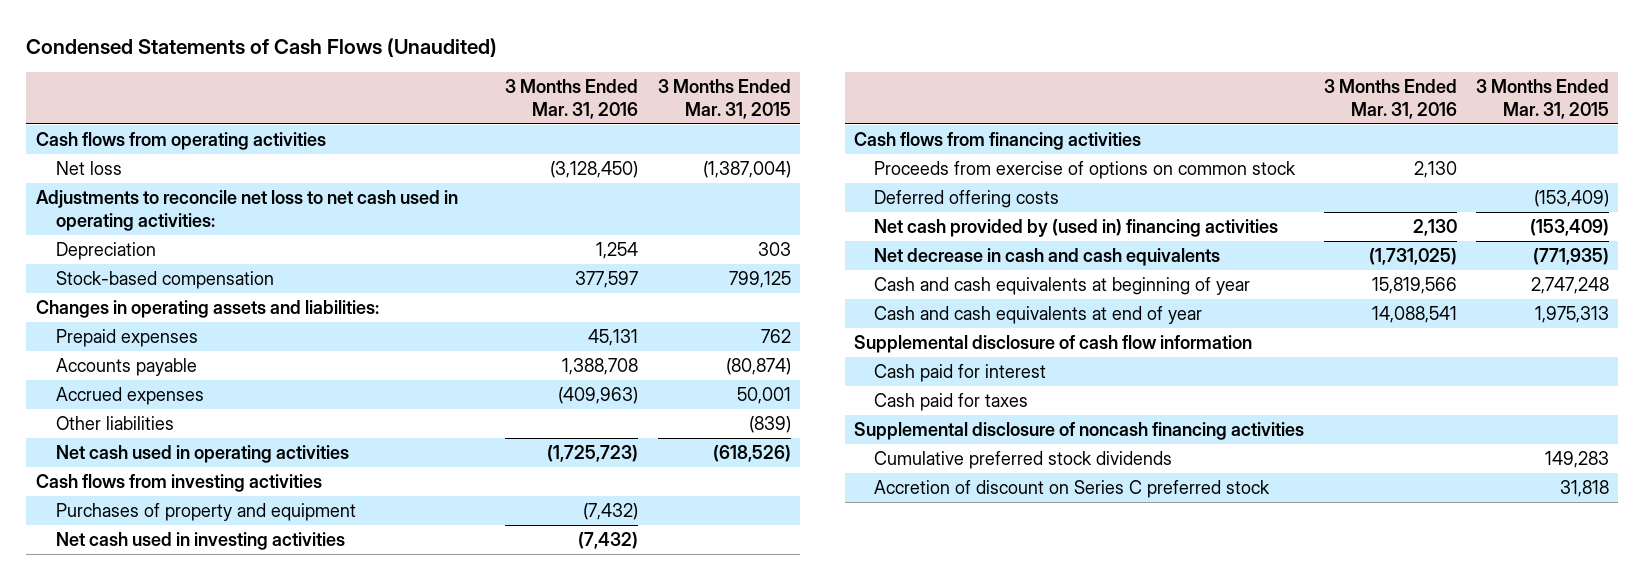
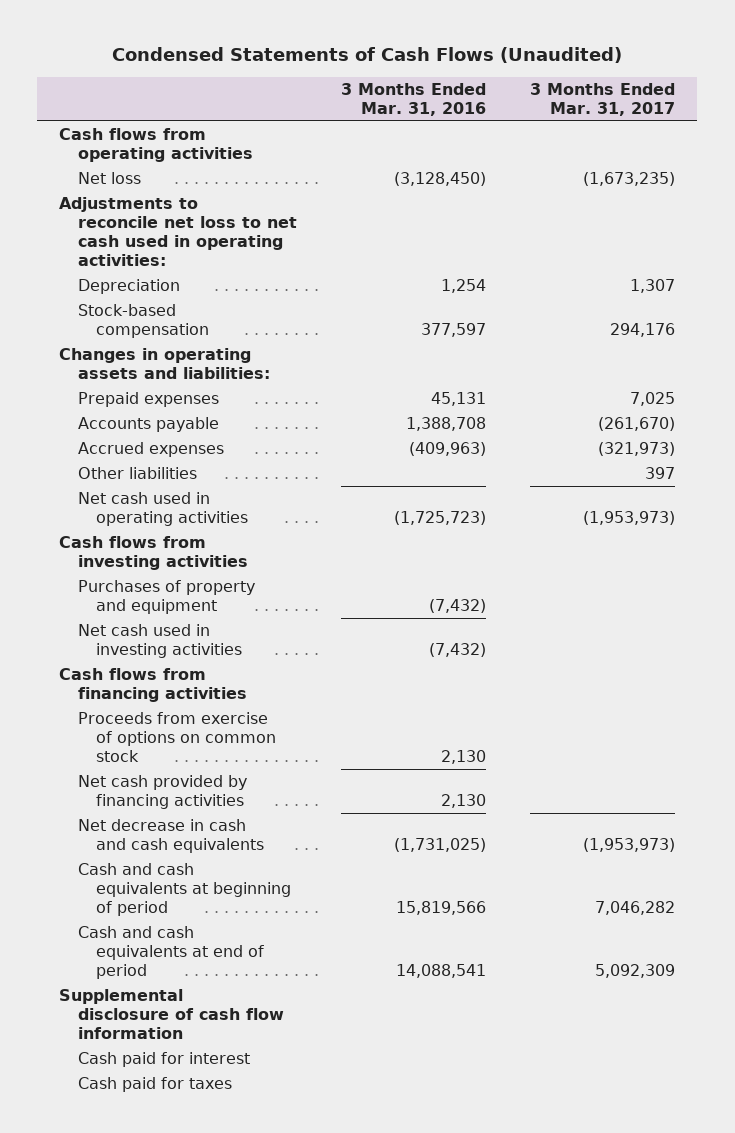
- | 3 Months Ended Mar. 31, 2016 | 3 Months Ended Mar. 31, 2015
+ | 3 Months Ended Mar. 31, 2016 | 3 Months Ended Mar. 31, 2017
- Deferred offering costs | | (153,409)
- Net cash provided by (used in) financing activities | 2,130 | (153,409)
+ Net cash provided by financing activities | 2,130 |
- Cash and cash equivalents at beginning of year | 15,819,566 | 2,747,248
- Cash and cash equivalents at end of year | 14,088,541 | 1,975,313
+ Cash and cash equivalents at beginning of period | 15,819,566 | 7,046,282
+ Cash and cash equivalents at end of period | 14,088,541 | 5,092,309
- Supplemental disclosure of noncash financing activities
- Cumulative preferred stock dividends | | 149,283
- Accretion of discount on Series C preferred stock | | 31,818

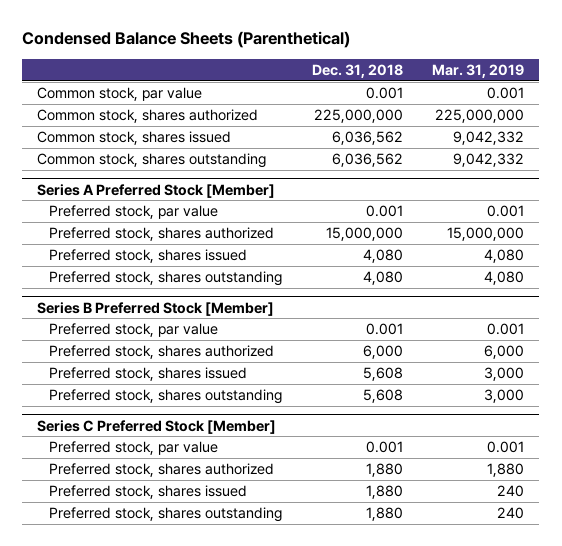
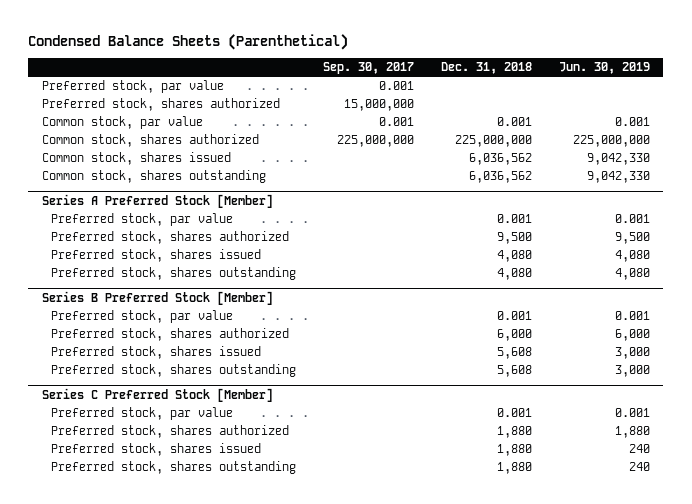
- | Dec. 31, 2018 | Mar. 31, 2019
+ | Sep. 30, 2017 | Dec. 31, 2018 | Jun. 30, 2019
+ Preferred stock, par value | 0.001 | |
+ Preferred stock, shares authorized | 15,000,000 | |
@ Series A Preferred Stock [Member]
- Preferred stock, shares authorized | 15,000,000 | 15,000,000
+ Preferred stock, shares authorized | | 9,500 | 9,500

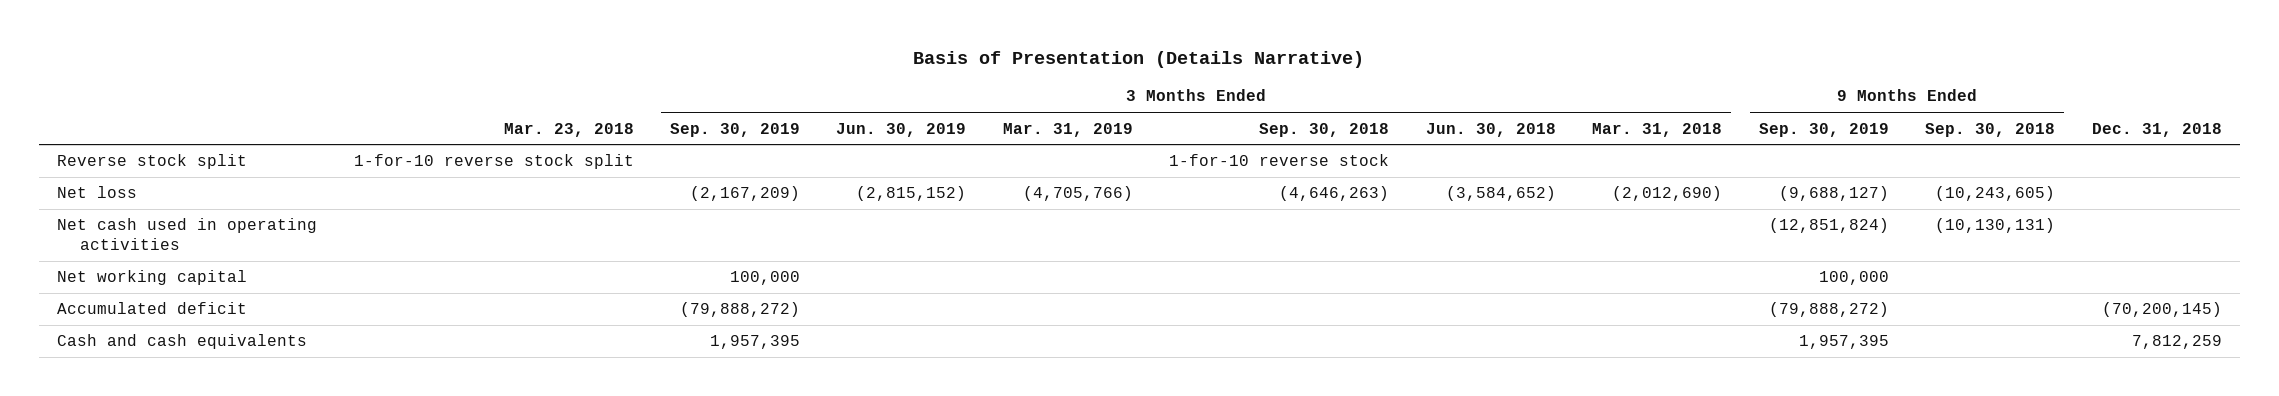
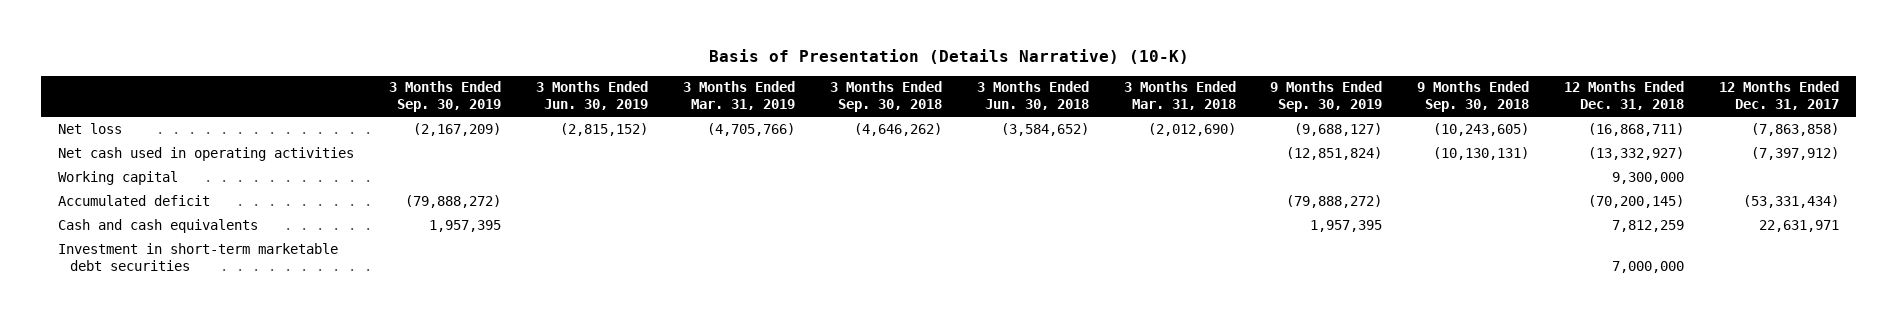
- Basis of Presentation (Details Narrative)
+ Basis of Presentation (Details Narrative) (10-K)
- | Mar. 23, 2018 | 3 Months Ended Sep. 30, 2019 | 3 Months Ended Jun. 30, 2019 | 3 Months Ended Mar. 31, 2019 | 3 Months Ended Sep. 30, 2018 | 3 Months Ended Jun. 30, 2018 | 3 Months Ended Mar. 31, 2018 | 9 Months Ended Sep. 30, 2019 | 9 Months Ended Sep. 30, 2018 | Dec. 31, 2018
+ | 3 Months Ended Sep. 30, 2019 | 3 Months Ended Jun. 30, 2019 | 3 Months Ended Mar. 31, 2019 | 3 Months Ended Sep. 30, 2018 | 3 Months Ended Jun. 30, 2018 | 3 Months Ended Mar. 31, 2018 | 9 Months Ended Sep. 30, 2019 | 9 Months Ended Sep. 30, 2018 | 12 Months Ended Dec. 31, 2018 | 12 Months Ended Dec. 31, 2017
- Reverse stock split | 1-for-10 reverse stock split | | | | 1-for-10 reverse stock | | | | |
- Net loss | | (2,167,209) | (2,815,152) | (4,705,766) | (4,646,263) | (3,584,652) | (2,012,690) | (9,688,127) | (10,243,605) |
+ Net loss | (2,167,209) | (2,815,152) | (4,705,766) | (4,646,262) | (3,584,652) | (2,012,690) | (9,688,127) | (10,243,605) | (16,868,711) | (7,863,858)
- Net working capital | | 100,000 | | | | | | 100,000 | |
+ Working capital | | | | | | | | | 9,300,000 |
+ Investment in short-term marketable debt securities | | | | | | | | | 7,000,000 |

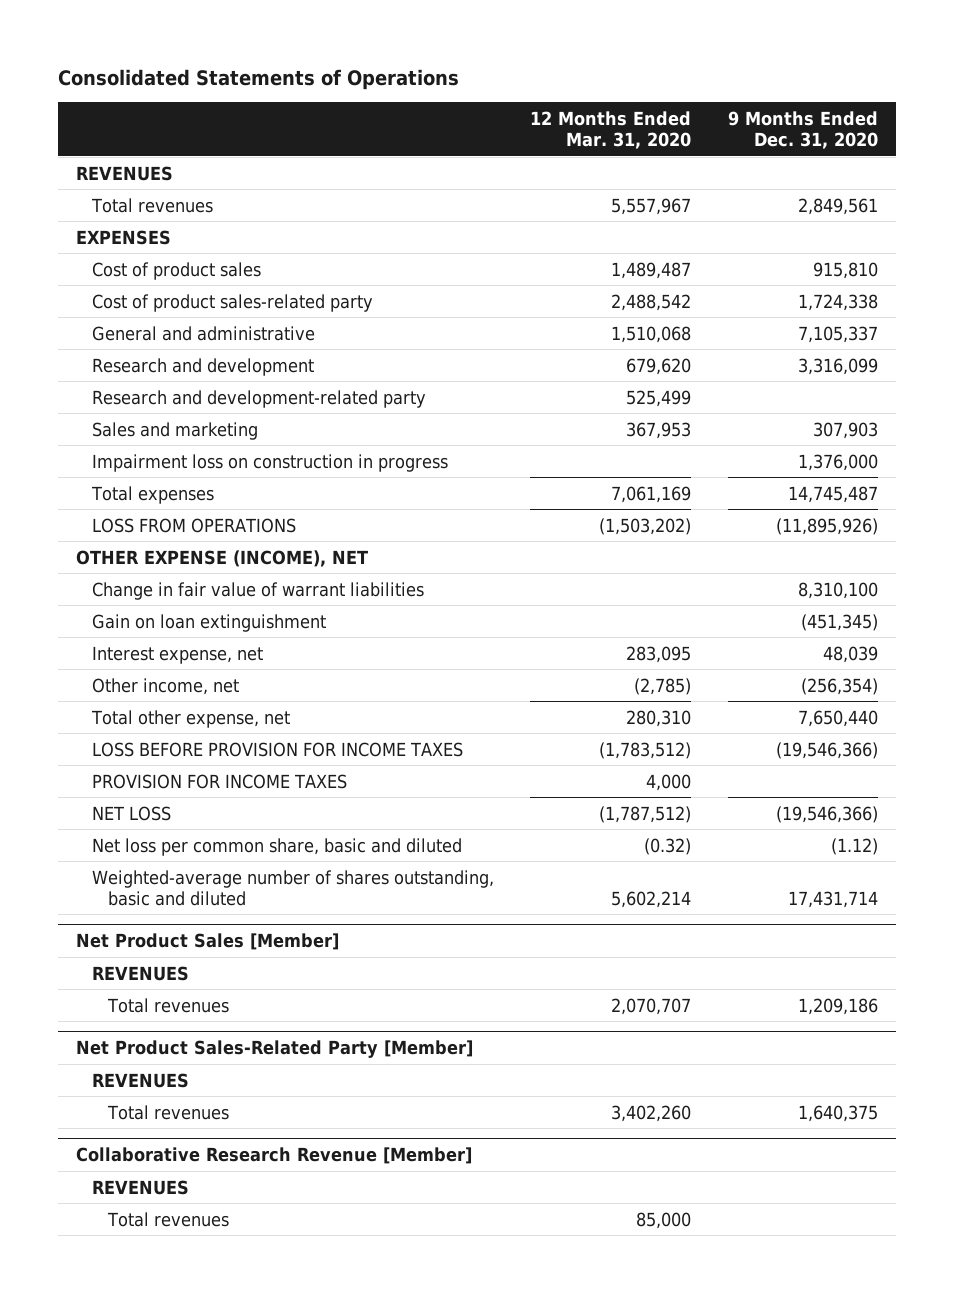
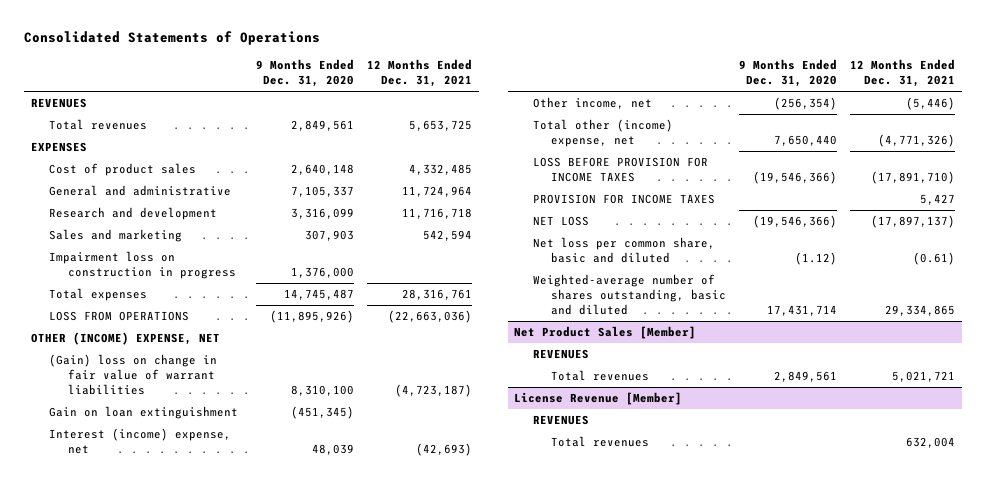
- | 12 Months Ended Mar. 31, 2020 | 9 Months Ended Dec. 31, 2020
+ | 9 Months Ended Dec. 31, 2020 | 12 Months Ended Dec. 31, 2021
- Cost of product sales | 1,489,487 | 915,810
- Cost of product sales-related party | 2,488,542 | 1,724,338
+ Cost of product sales | 2,640,148 | 4,332,485
- Research and development-related party | 525,499 |
- OTHER EXPENSE (INCOME), NET
- Change in fair value of warrant liabilities | | 8,310,100
+ OTHER (INCOME) EXPENSE, NET
+ (Gain) loss on change in fair value of warrant liabilities | 8,310,100 | (4,723,187)
- Interest expense, net | 283,095 | 48,039
+ Interest (income) expense, net | 48,039 | (42,693)
- Total other expense, net | 280,310 | 7,650,440
+ Total other (income) expense, net | 7,650,440 | (4,771,326)
@ Net Product Sales [Member]
- Total revenues | 2,070,707 | 1,209,186
- Net Product Sales-Related Party [Member]
- REVENUES
- Total revenues | 3,402,260 | 1,640,375
- Collaborative Research Revenue [Member]
@ Net Product Sales [Member]
+ Total revenues | 2,849,561 | 5,021,721
+ License Revenue [Member]

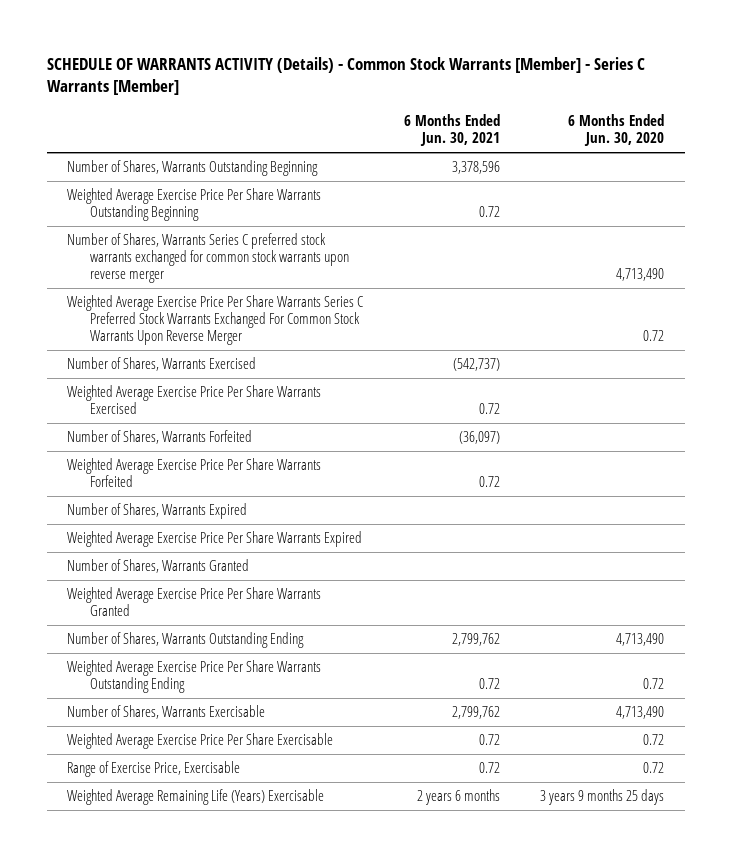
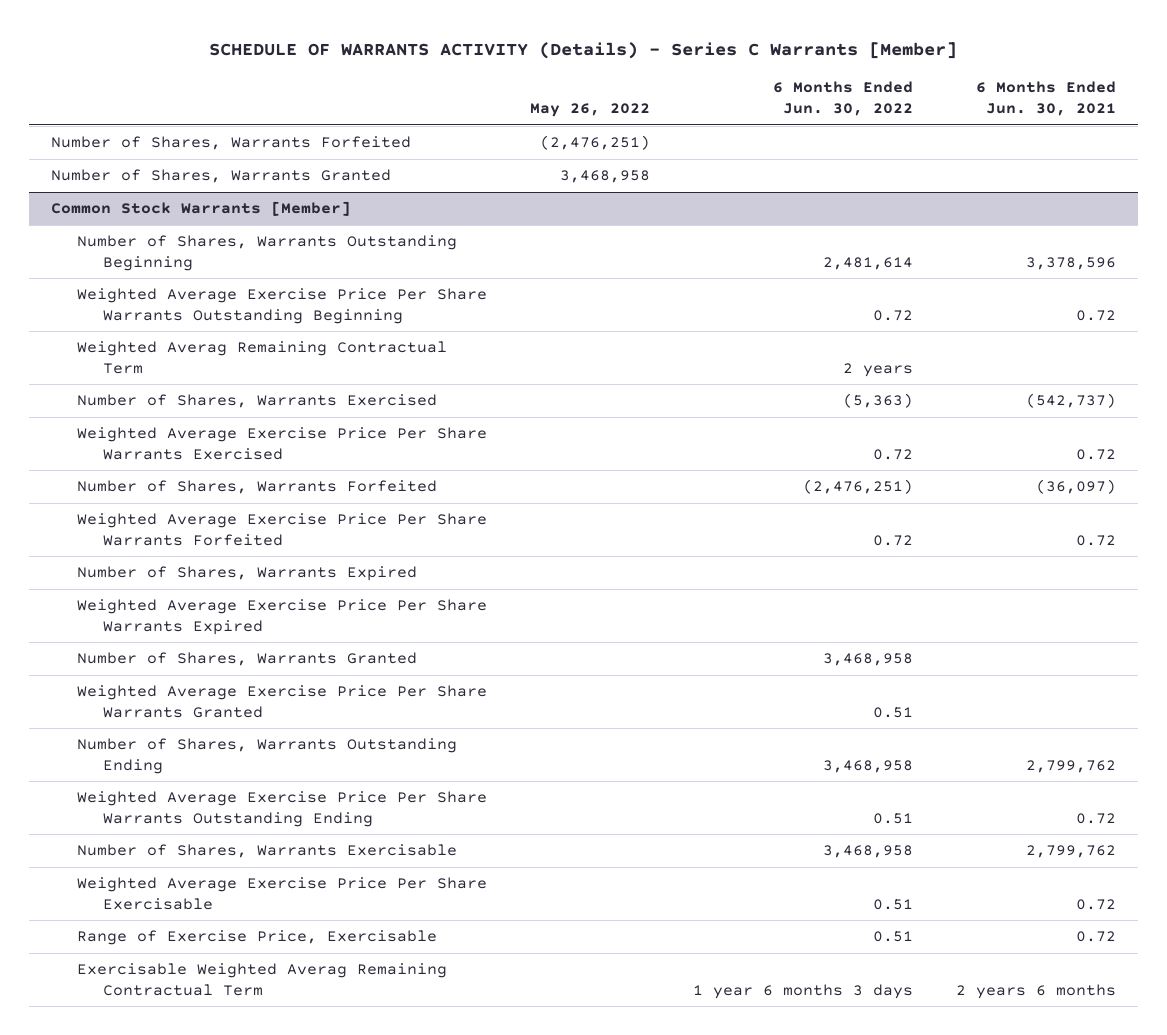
- SCHEDULE OF WARRANTS ACTIVITY (Details) - Common Stock Warrants [Member] - Series C Warrants [Member]
+ SCHEDULE OF WARRANTS ACTIVITY (Details) - Series C Warrants [Member]
- | 6 Months Ended Jun. 30, 2021 | 6 Months Ended Jun. 30, 2020
+ | May 26, 2022 | 6 Months Ended Jun. 30, 2022 | 6 Months Ended Jun. 30, 2021
+ Number of Shares, Warrants Forfeited | (2,476,251) | |
+ Number of Shares, Warrants Granted | 3,468,958 | |
+ Common Stock Warrants [Member]
- Number of Shares, Warrants Series C preferred stock warrants exchanged for common stock warrants upon reverse merger | | 4,713,490
- Weighted Average Exercise Price Per Share Warrants Series C Preferred Stock Warrants Exchanged For Common Stock Warrants Upon Reverse Merger | | 0.72
+ Weighted Averag Remaining Contractual Term | | 2 years |
- Weighted Average Remaining Life (Years) Exercisable | 2 years 6 months | 3 years 9 months 25 days
+ Exercisable Weighted Averag Remaining Contractual Term | | 1 year 6 months 3 days | 2 years 6 months

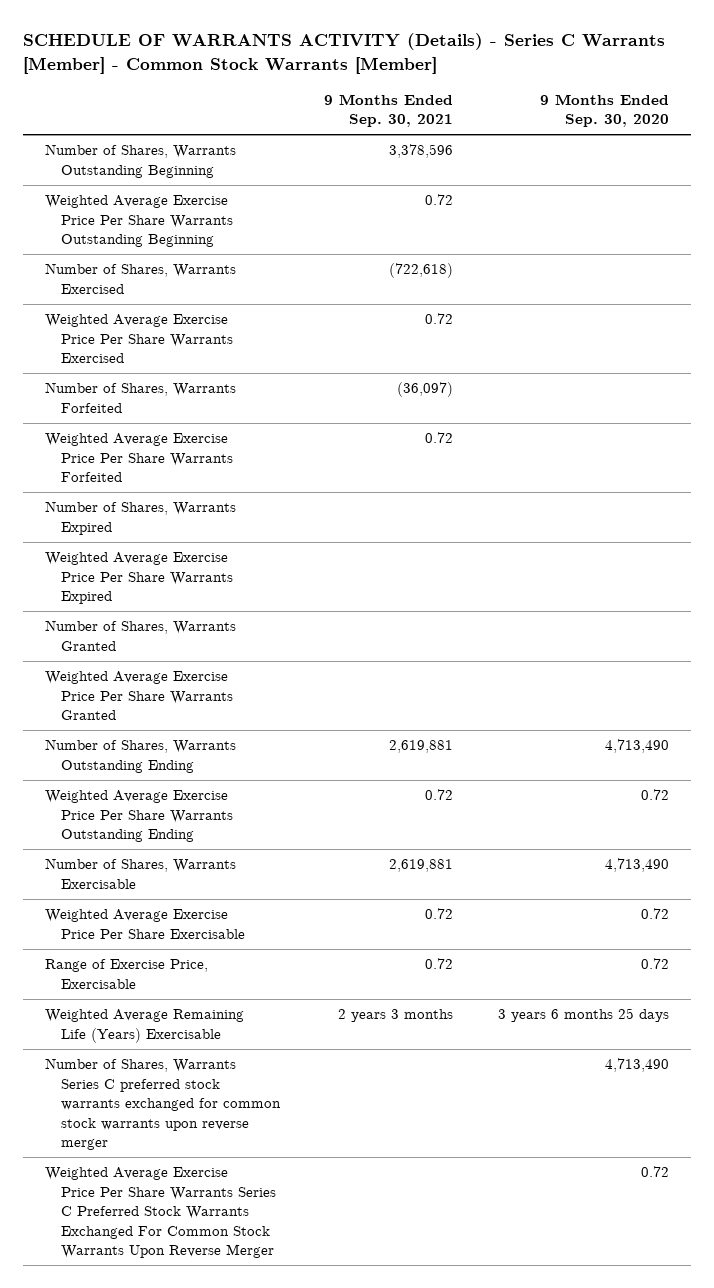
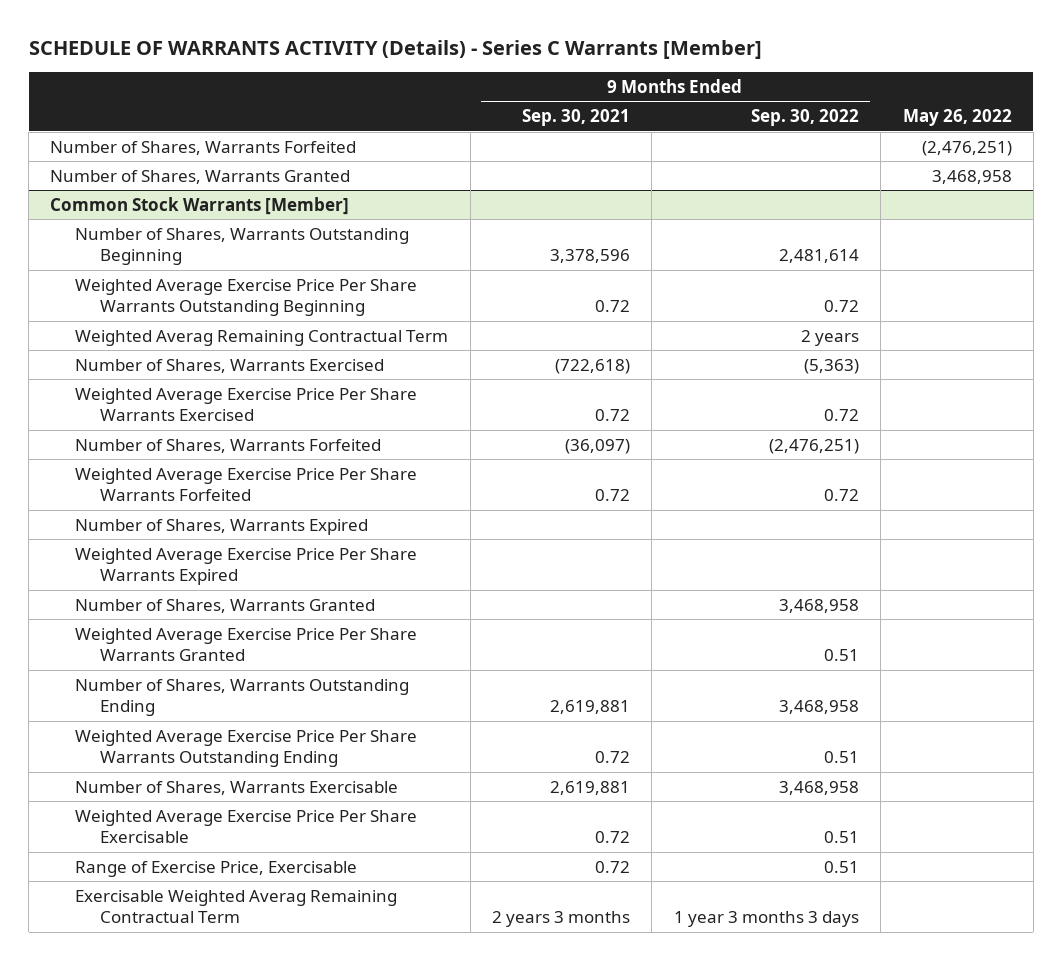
- SCHEDULE OF WARRANTS ACTIVITY (Details) - Series C Warrants [Member] - Common Stock Warrants [Member]
+ SCHEDULE OF WARRANTS ACTIVITY (Details) - Series C Warrants [Member]
- | 9 Months Ended Sep. 30, 2021 | 9 Months Ended Sep. 30, 2020
+ | 9 Months Ended Sep. 30, 2021 | 9 Months Ended Sep. 30, 2022 | May 26, 2022
+ Number of Shares, Warrants Forfeited | | | (2,476,251)
+ Number of Shares, Warrants Granted | | | 3,468,958
+ Common Stock Warrants [Member]
+ Weighted Averag Remaining Contractual Term | | 2 years |
- Weighted Average Remaining Life (Years) Exercisable | 2 years 3 months | 3 years 6 months 25 days
- Number of Shares, Warrants Series C preferred stock warrants exchanged for common stock warrants upon reverse merger | | 4,713,490
- Weighted Average Exercise Price Per Share Warrants Series C Preferred Stock Warrants Exchanged For Common Stock Warrants Upon Reverse Merger | | 0.72
+ Exercisable Weighted Averag Remaining Contractual Term | 2 years 3 months | 1 year 3 months 3 days |

